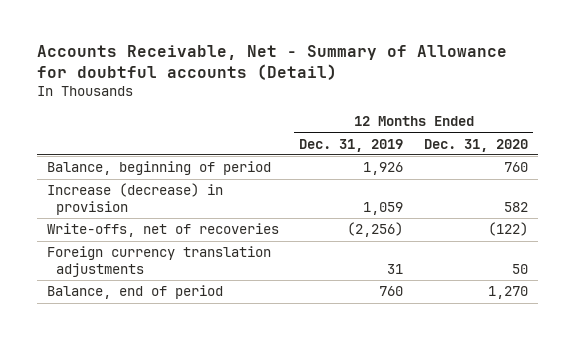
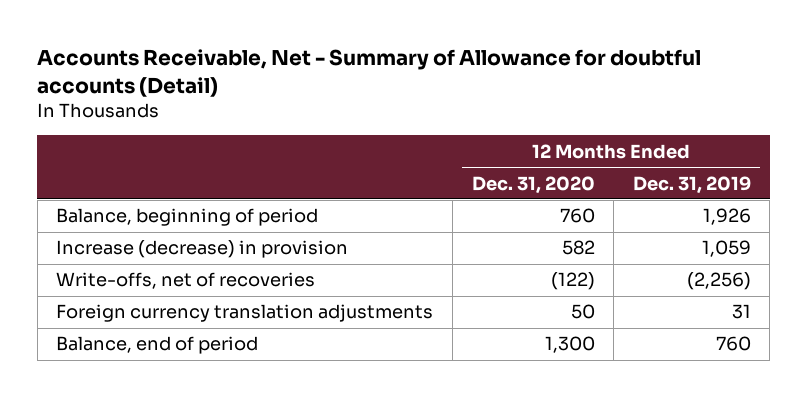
- | 12 Months Ended Dec. 31, 2019 | 12 Months Ended Dec. 31, 2020
+ | 12 Months Ended Dec. 31, 2020 | 12 Months Ended Dec. 31, 2019
- Balance, end of period | 760 | 1,270
+ Balance, end of period | 1,300 | 760

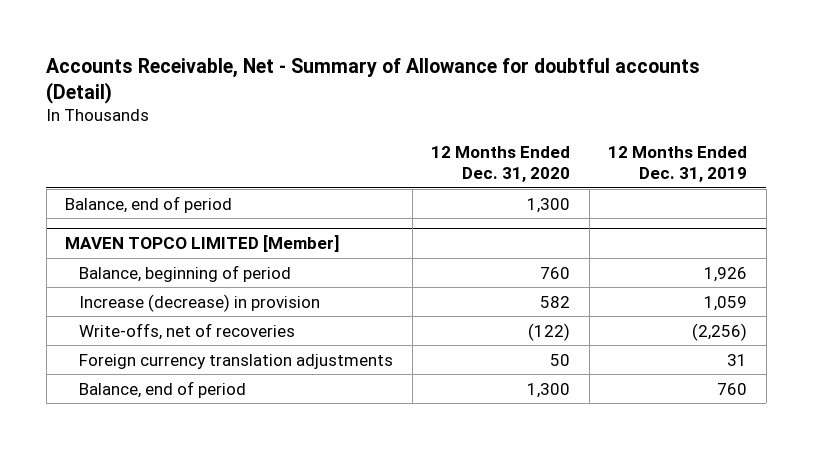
+ Balance, end of period | 1,300 |
+ MAVEN TOPCO LIMITED [Member]

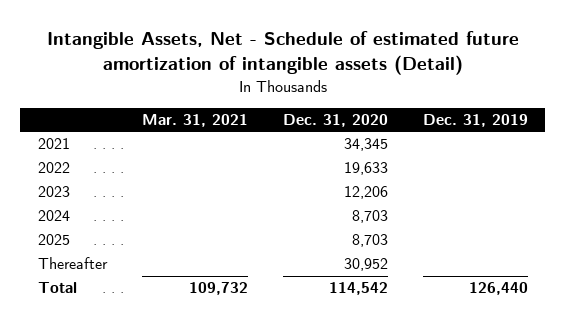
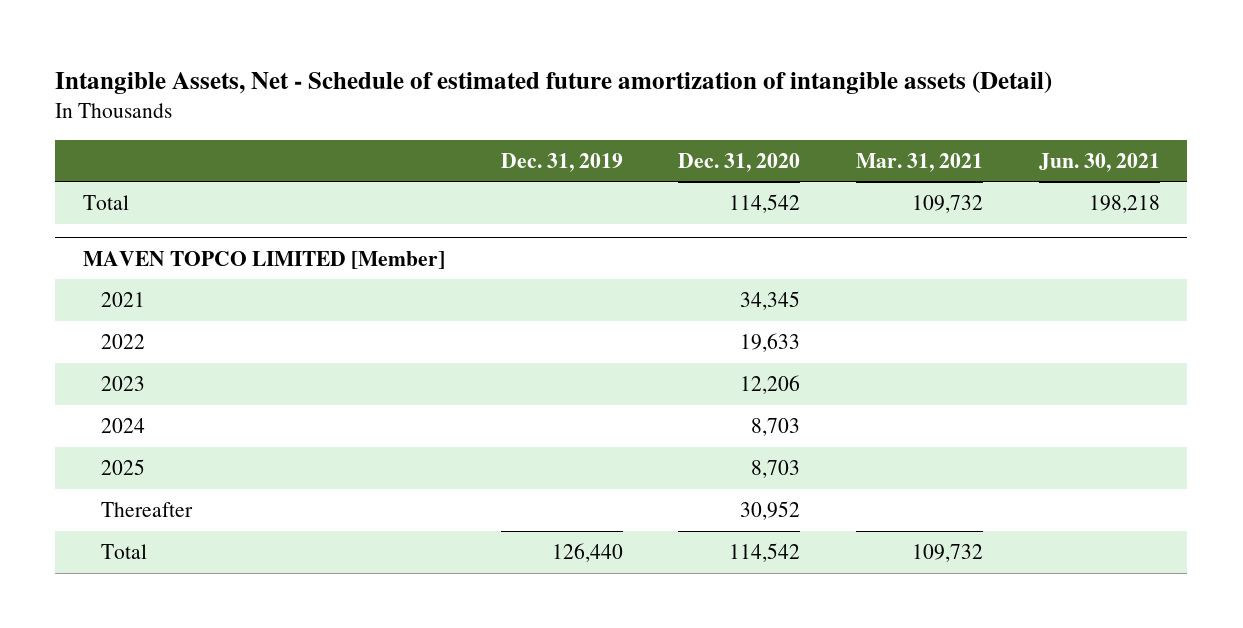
- | Mar. 31, 2021 | Dec. 31, 2020 | Dec. 31, 2019
+ | Dec. 31, 2019 | Dec. 31, 2020 | Mar. 31, 2021 | Jun. 30, 2021
+ Total | | 114,542 | 109,732 | 198,218
+ MAVEN TOPCO LIMITED [Member]

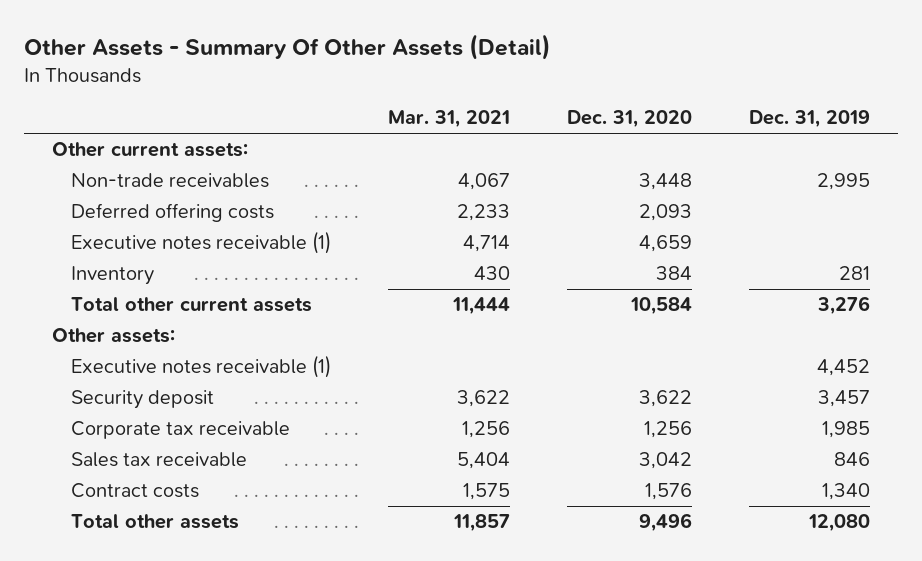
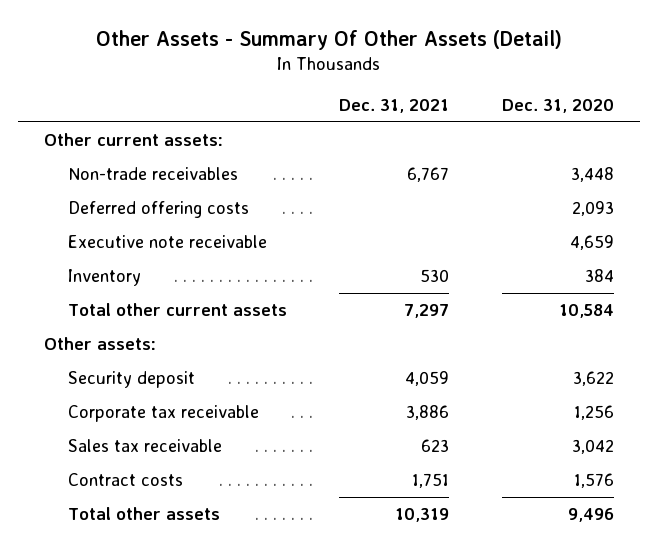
- | Mar. 31, 2021 | Dec. 31, 2020 | Dec. 31, 2019
+ | Dec. 31, 2021 | Dec. 31, 2020
- Executive notes receivable (1) | 4,714 | 4,659 |
+ Executive note receivable | | 4,659
- Executive notes receivable (1) | | | 4,452

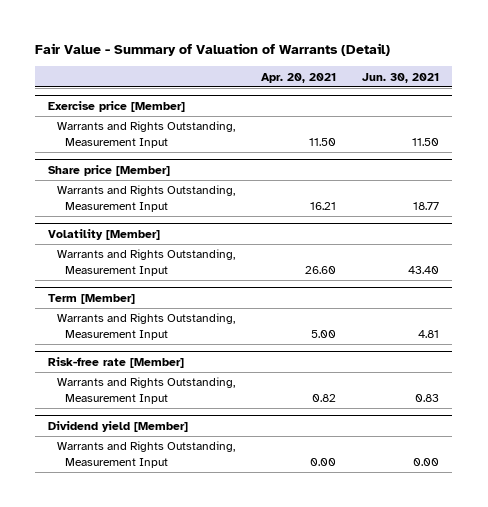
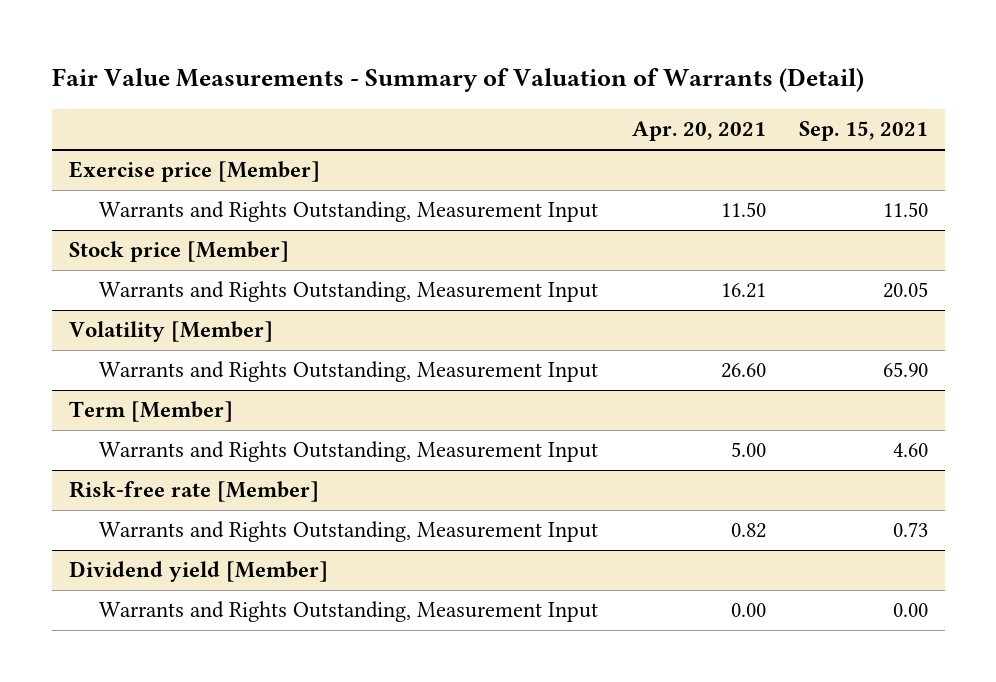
- Fair Value - Summary of Valuation of Warrants (Detail)
+ Fair Value Measurements - Summary of Valuation of Warrants (Detail)
- | Apr. 20, 2021 | Jun. 30, 2021
+ | Apr. 20, 2021 | Sep. 15, 2021
- Share price [Member]
+ Stock price [Member]

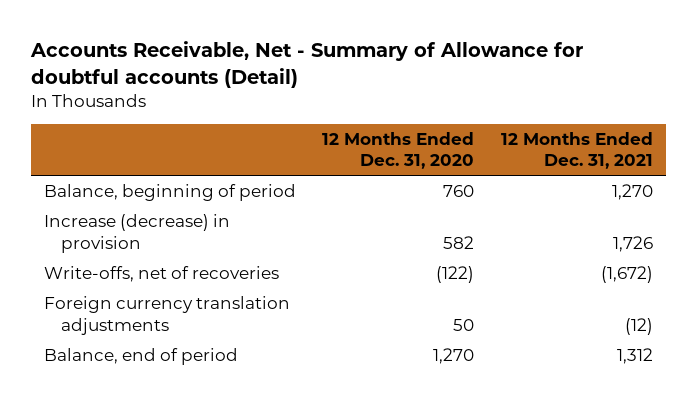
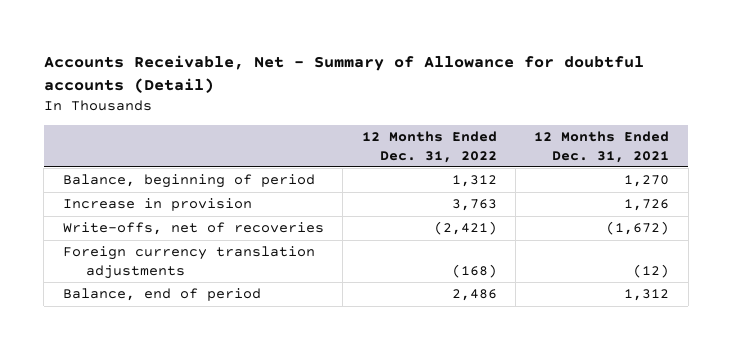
- | 12 Months Ended Dec. 31, 2020 | 12 Months Ended Dec. 31, 2021
+ | 12 Months Ended Dec. 31, 2022 | 12 Months Ended Dec. 31, 2021
- Increase (decrease) in provision | 582 | 1,726
+ Increase in provision | 3,763 | 1,726

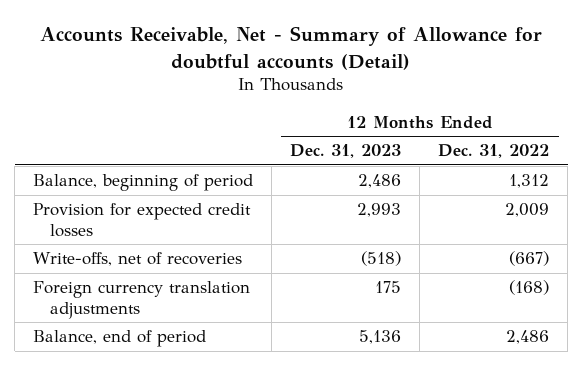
- | 12 Months Ended Dec. 31, 2022 | 12 Months Ended Dec. 31, 2021
+ | 12 Months Ended Dec. 31, 2023 | 12 Months Ended Dec. 31, 2022
- Increase in provision | 3,763 | 1,726
- Write-offs, net of recoveries | (2,421) | (1,672)
+ Provision for expected credit losses | 2,993 | 2,009
+ Write-offs, net of recoveries | (518) | (667)

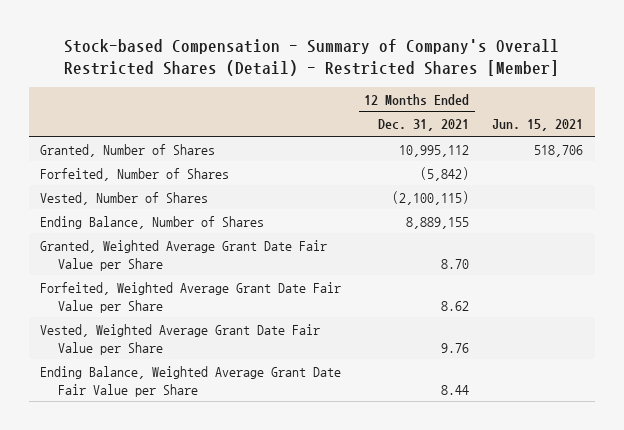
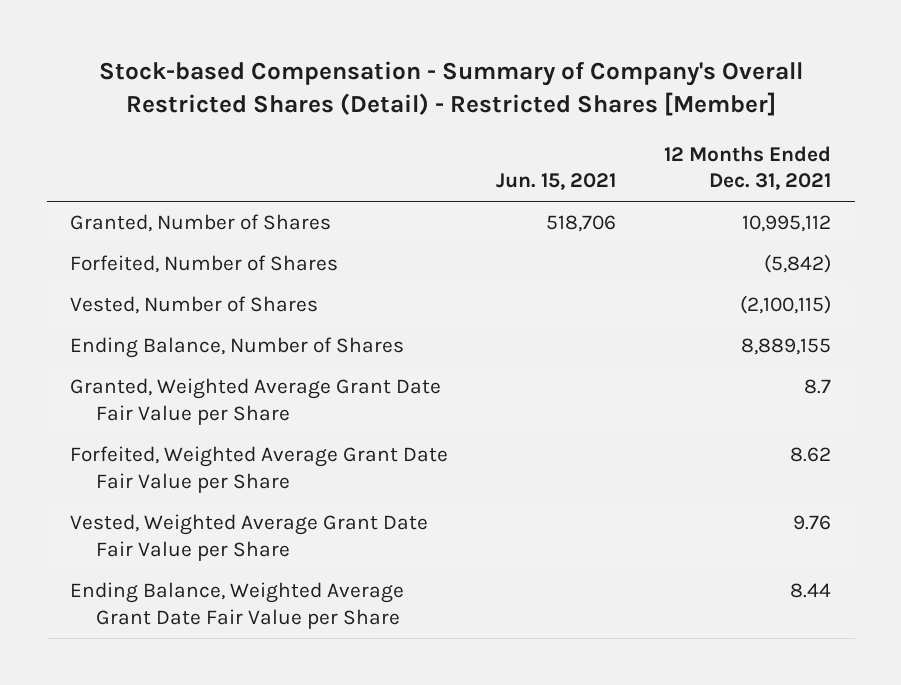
- | 12 Months Ended Dec. 31, 2021 | Jun. 15, 2021
+ | Jun. 15, 2021 | 12 Months Ended Dec. 31, 2021
- Granted, Weighted Average Grant Date Fair Value per Share | 8.70 |
+ Granted, Weighted Average Grant Date Fair Value per Share | | 8.7

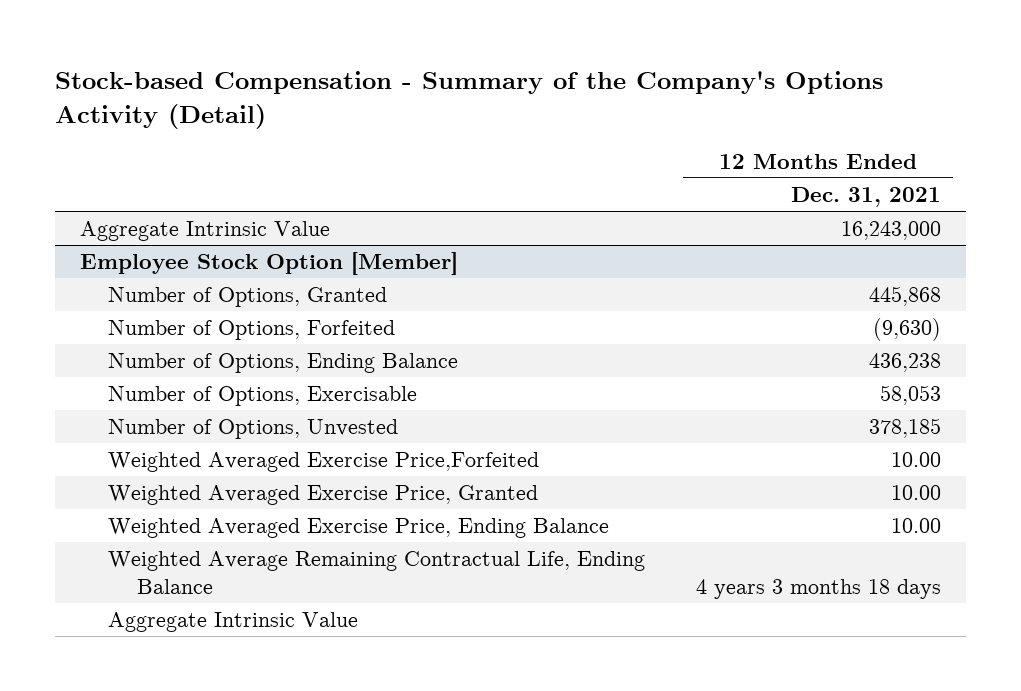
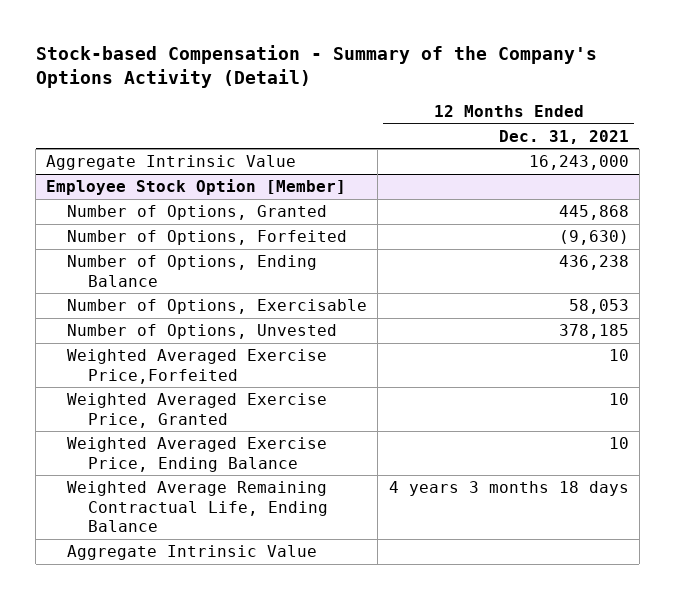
@ Employee Stock Option [Member]
- Weighted Averaged Exercise Price,Forfeited | 10.00
- Weighted Averaged Exercise Price, Granted | 10.00
- Weighted Averaged Exercise Price, Ending Balance | 10.00
+ Weighted Averaged Exercise Price,Forfeited | 10
+ Weighted Averaged Exercise Price, Granted | 10
+ Weighted Averaged Exercise Price, Ending Balance | 10

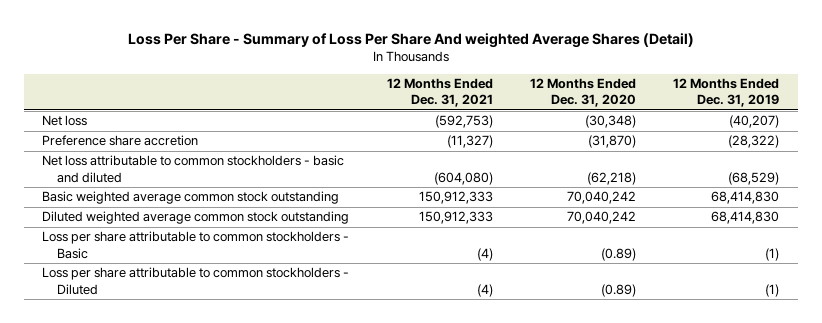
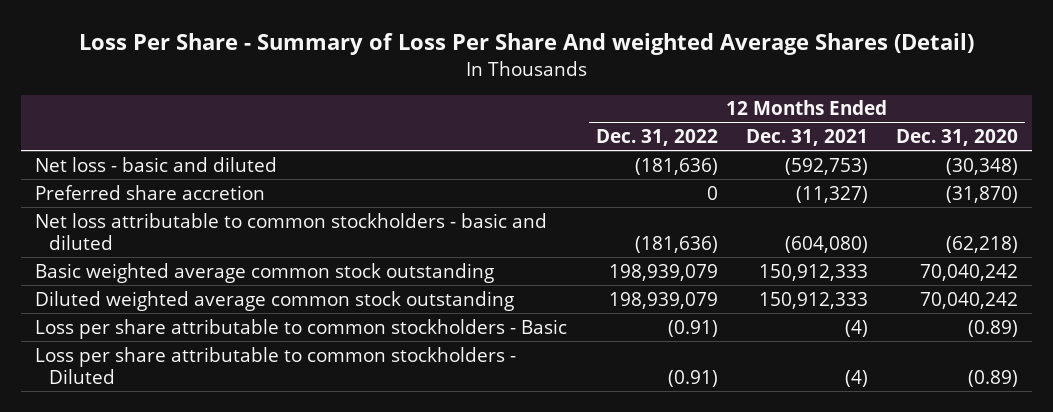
- | 12 Months Ended Dec. 31, 2021 | 12 Months Ended Dec. 31, 2020 | 12 Months Ended Dec. 31, 2019
+ | 12 Months Ended Dec. 31, 2022 | 12 Months Ended Dec. 31, 2021 | 12 Months Ended Dec. 31, 2020
- Net loss | (592,753) | (30,348) | (40,207)
- Preference share accretion | (11,327) | (31,870) | (28,322)
+ Net loss - basic and diluted | (181,636) | (592,753) | (30,348)
+ Preferred share accretion | 0 | (11,327) | (31,870)

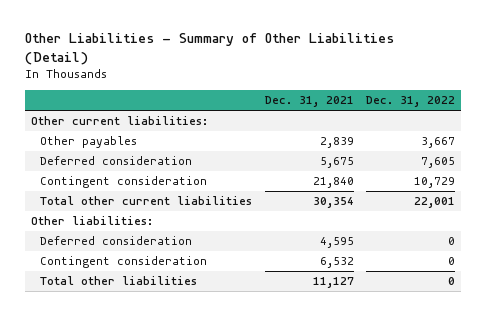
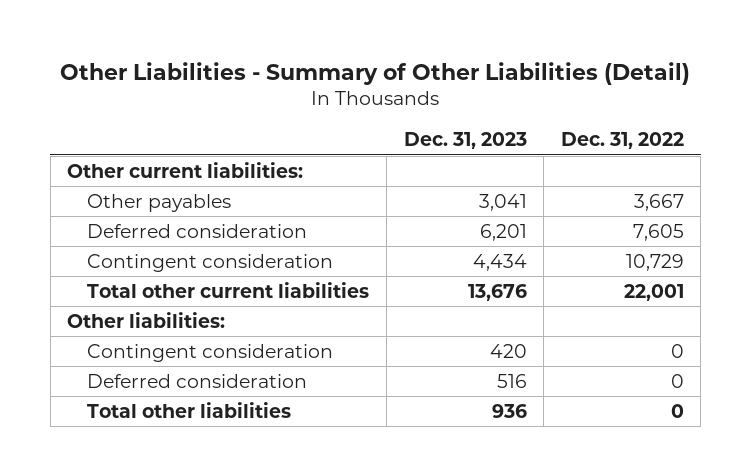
- | Dec. 31, 2021 | Dec. 31, 2022
+ | Dec. 31, 2023 | Dec. 31, 2022
moved down: Deferred consideration | 516 | 0

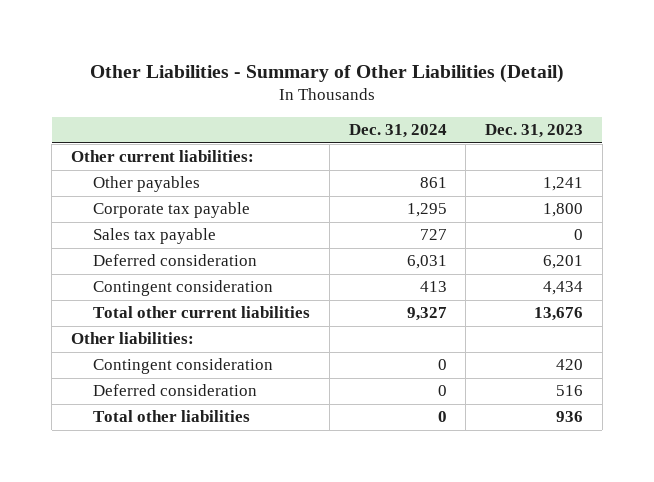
- | Dec. 31, 2023 | Dec. 31, 2022
+ | Dec. 31, 2024 | Dec. 31, 2023
- Other payables | 3,041 | 3,667
+ Other payables | 861 | 1,241
+ Corporate tax payable | 1,295 | 1,800
+ Sales tax payable | 727 | 0

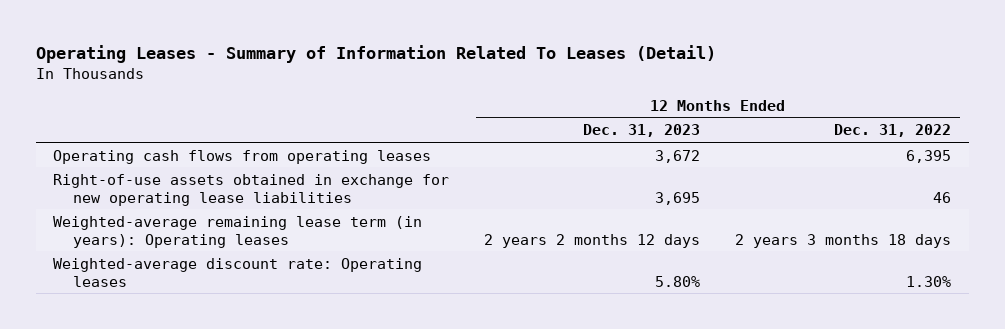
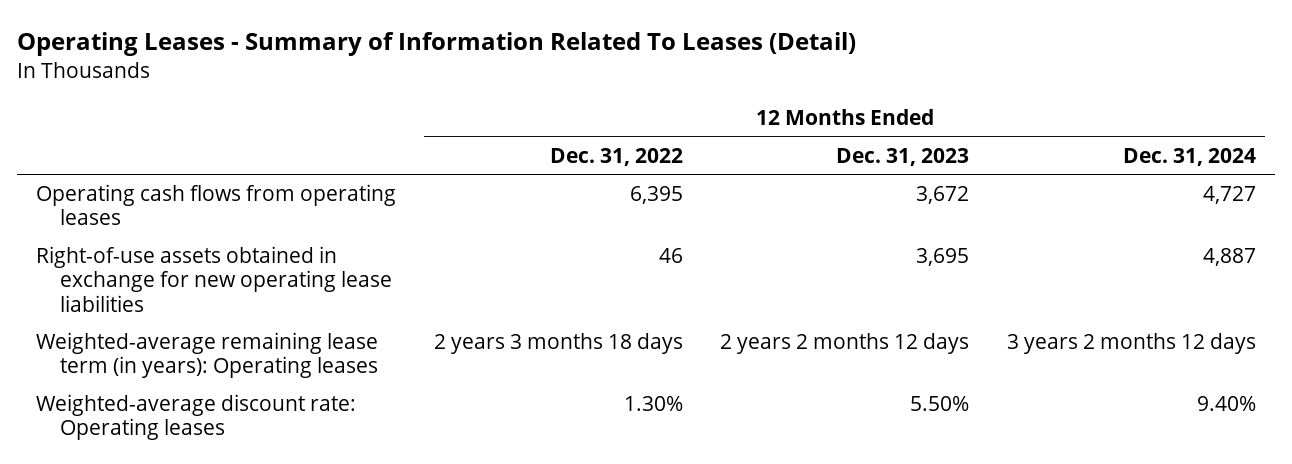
- | 12 Months Ended Dec. 31, 2023 | 12 Months Ended Dec. 31, 2022
+ | 12 Months Ended Dec. 31, 2022 | 12 Months Ended Dec. 31, 2023 | 12 Months Ended Dec. 31, 2024
- Weighted-average discount rate: Operating leases | 5.80% | 1.30%
+ Weighted-average discount rate: Operating leases | 1.30% | 5.50% | 9.40%

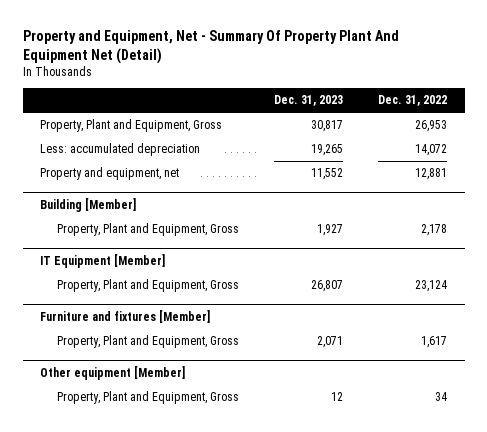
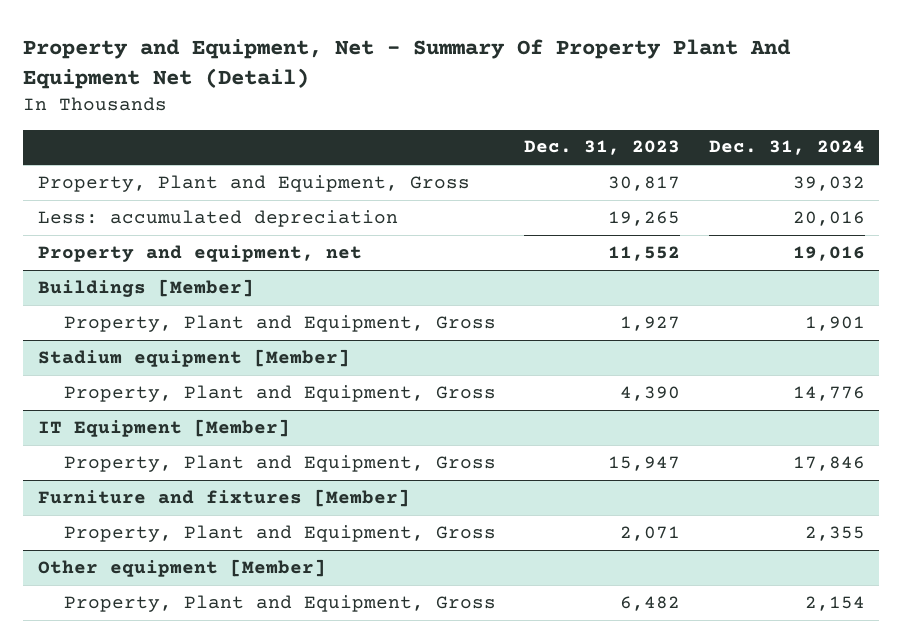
- | Dec. 31, 2023 | Dec. 31, 2022
+ | Dec. 31, 2023 | Dec. 31, 2024
- Building [Member]
+ Buildings [Member]
+ Stadium equipment [Member]
+ Property, Plant and Equipment, Gross | 4,390 | 14,776
@ IT Equipment [Member]
- Property, Plant and Equipment, Gross | 26,807 | 23,124
+ Property, Plant and Equipment, Gross | 15,947 | 17,846
@ Other equipment [Member]
- Property, Plant and Equipment, Gross | 12 | 34
+ Property, Plant and Equipment, Gross | 6,482 | 2,154

